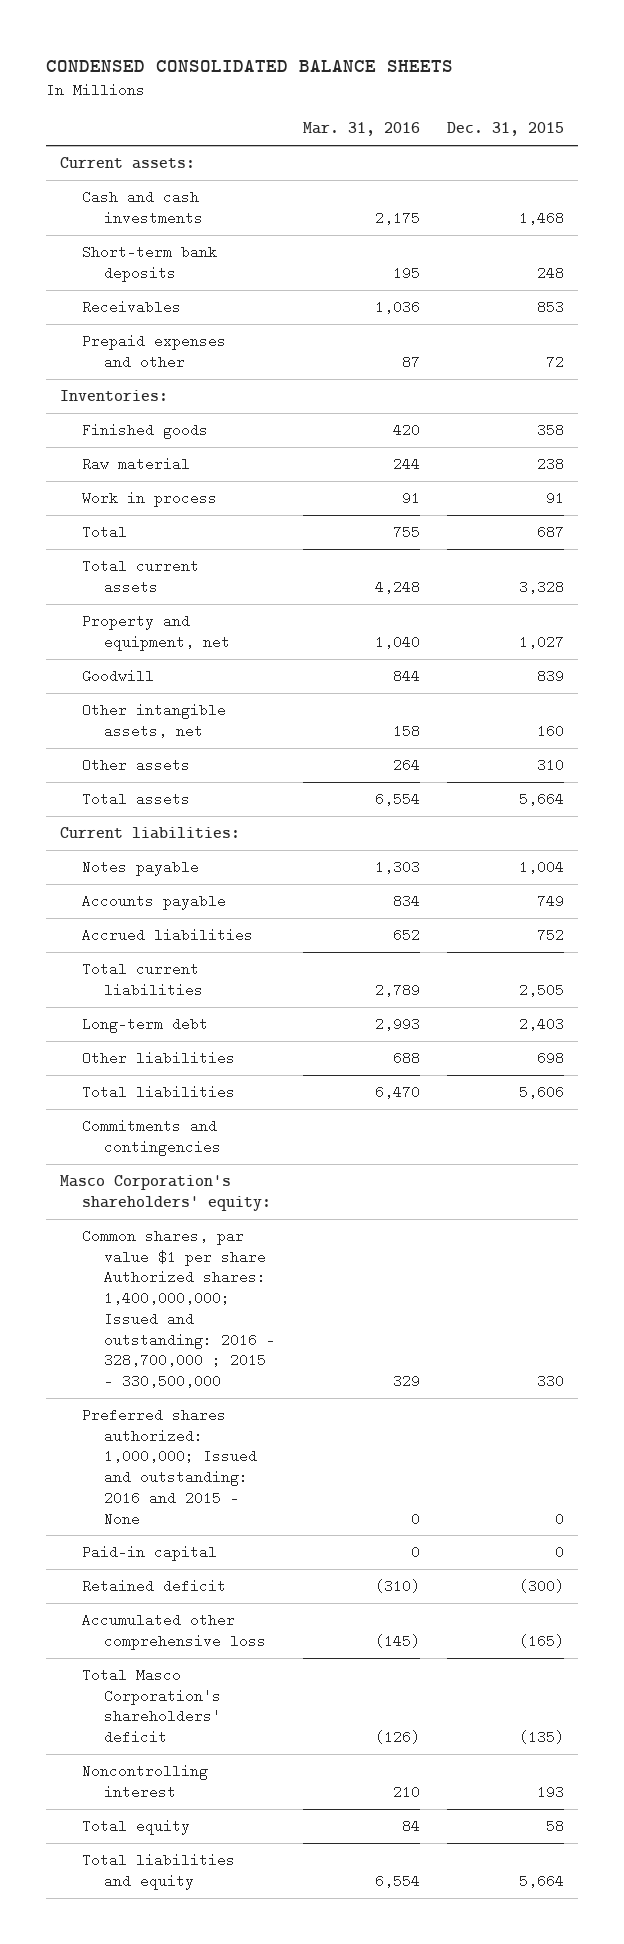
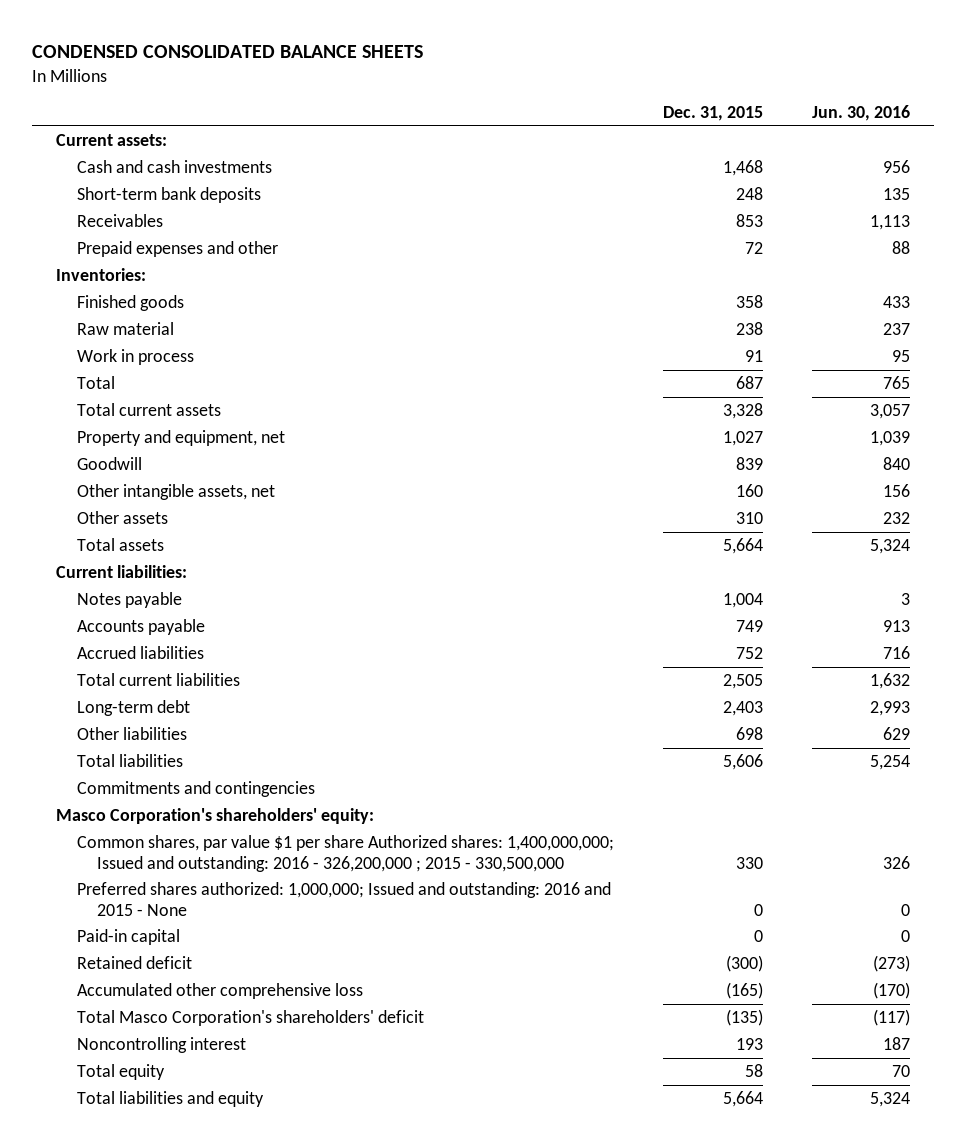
- | Mar. 31, 2016 | Dec. 31, 2015
+ | Dec. 31, 2015 | Jun. 30, 2016
- Common shares, par value $1 per share Authorized shares: 1,400,000,000; Issued and outstanding: 2016 - 328,700,000 ; 2015 - 330,500,000 | 329 | 330
+ Common shares, par value $1 per share Authorized shares: 1,400,000,000; Issued and outstanding: 2016 - 326,200,000 ; 2015 - 330,500,000 | 330 | 326

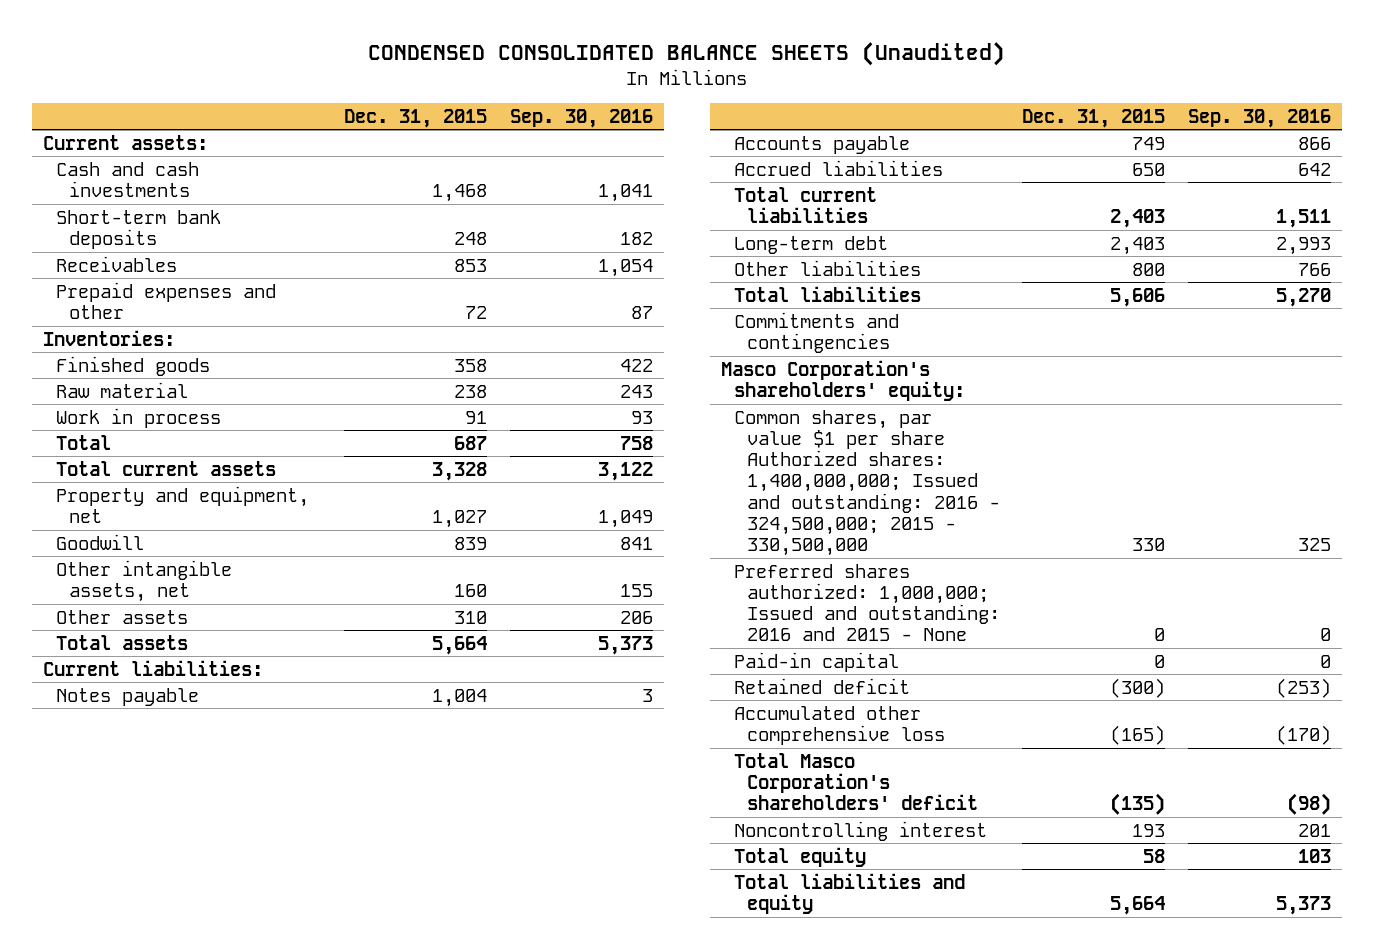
- CONDENSED CONSOLIDATED BALANCE SHEETS
+ CONDENSED CONSOLIDATED BALANCE SHEETS (Unaudited)
- | Dec. 31, 2015 | Jun. 30, 2016
+ | Dec. 31, 2015 | Sep. 30, 2016
- Accrued liabilities | 752 | 716
- Total current liabilities | 2,505 | 1,632
+ Accrued liabilities | 650 | 642
+ Total current liabilities | 2,403 | 1,511
- Other liabilities | 698 | 629
+ Other liabilities | 800 | 766
- Common shares, par value $1 per share Authorized shares: 1,400,000,000; Issued and outstanding: 2016 - 326,200,000 ; 2015 - 330,500,000 | 330 | 326
+ Common shares, par value $1 per share Authorized shares: 1,400,000,000; Issued and outstanding: 2016 - 324,500,000; 2015 - 330,500,000 | 330 | 325

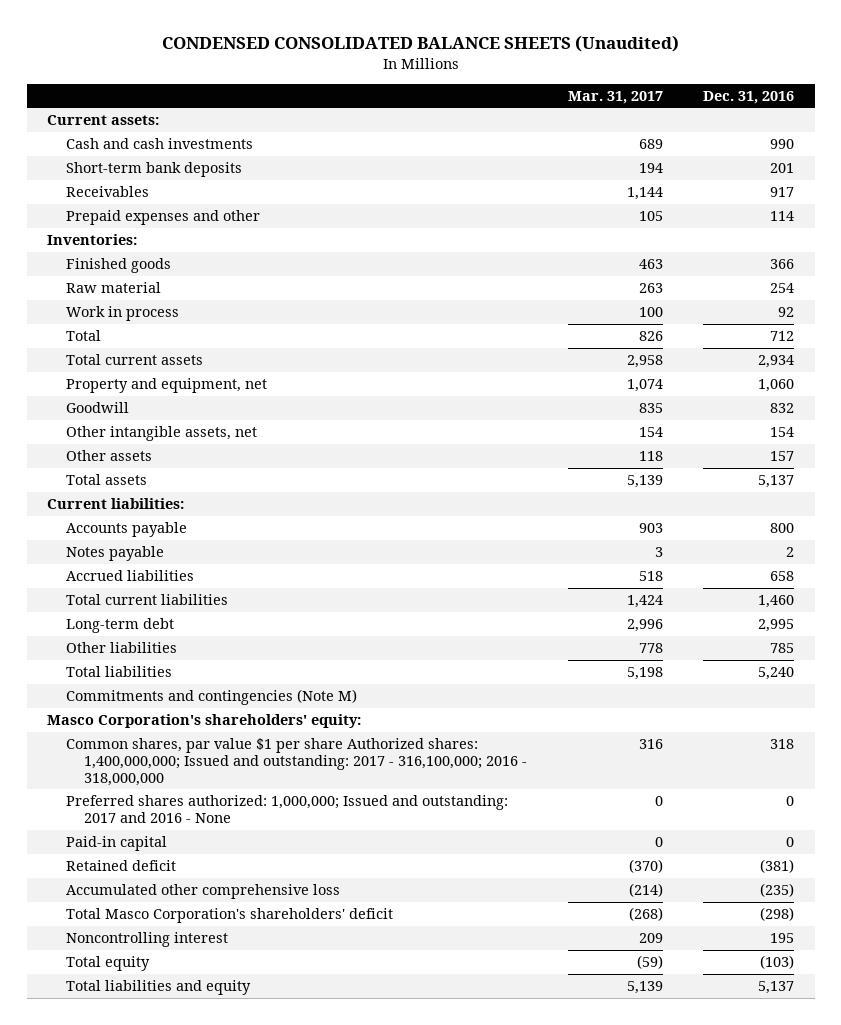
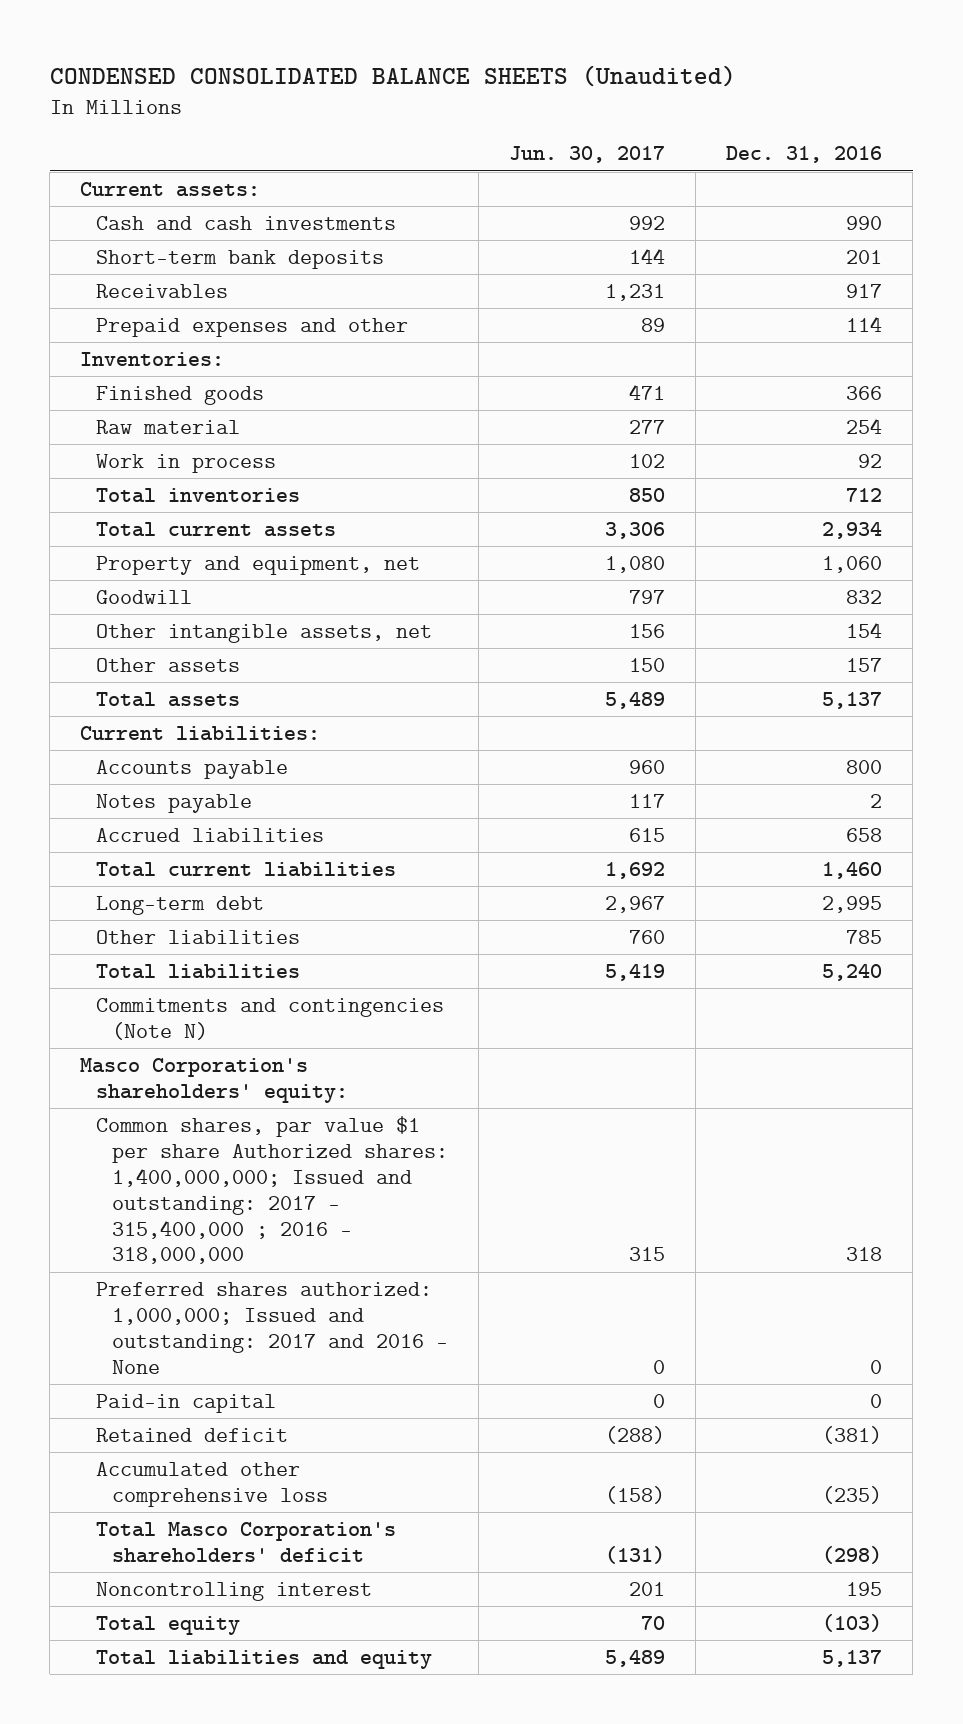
- | Mar. 31, 2017 | Dec. 31, 2016
+ | Jun. 30, 2017 | Dec. 31, 2016
- Total | 826 | 712
+ Total inventories | 850 | 712
- Commitments and contingencies (Note M)
+ Commitments and contingencies (Note N)
- Common shares, par value $1 per share Authorized shares: 1,400,000,000; Issued and outstanding: 2017 - 316,100,000; 2016 - 318,000,000 | 316 | 318
+ Common shares, par value $1 per share Authorized shares: 1,400,000,000; Issued and outstanding: 2017 - 315,400,000 ; 2016 - 318,000,000 | 315 | 318

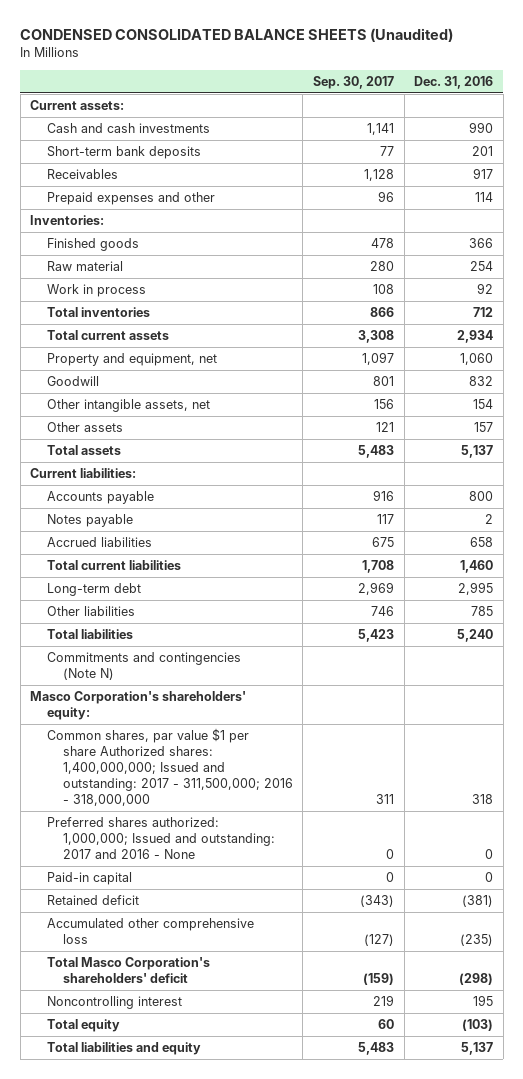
- | Jun. 30, 2017 | Dec. 31, 2016
+ | Sep. 30, 2017 | Dec. 31, 2016
- Common shares, par value $1 per share Authorized shares: 1,400,000,000; Issued and outstanding: 2017 - 315,400,000 ; 2016 - 318,000,000 | 315 | 318
+ Common shares, par value $1 per share Authorized shares: 1,400,000,000; Issued and outstanding: 2017 - 311,500,000; 2016 - 318,000,000 | 311 | 318

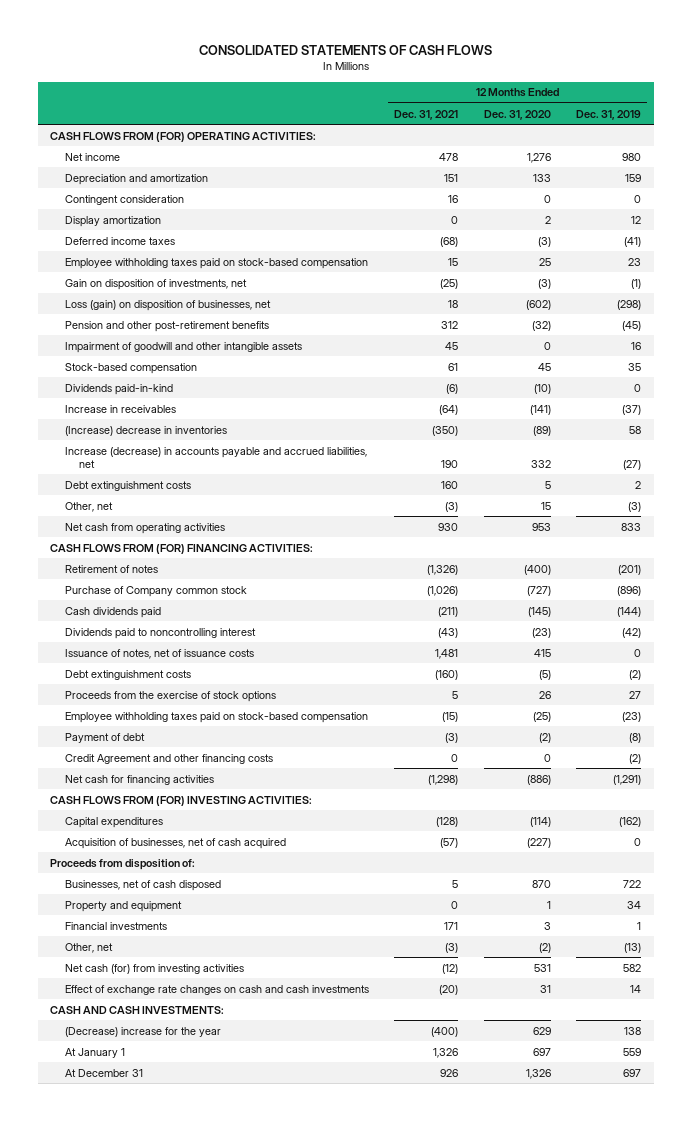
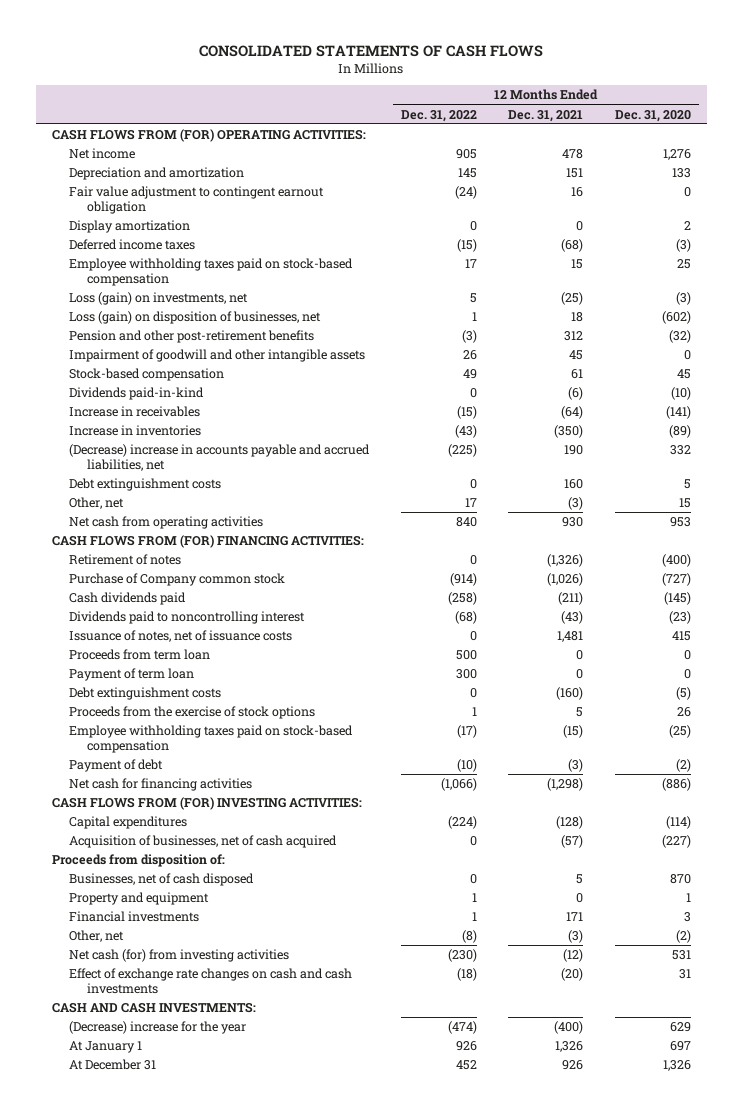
- | 12 Months Ended Dec. 31, 2021 | 12 Months Ended Dec. 31, 2020 | 12 Months Ended Dec. 31, 2019
+ | 12 Months Ended Dec. 31, 2022 | 12 Months Ended Dec. 31, 2021 | 12 Months Ended Dec. 31, 2020
- Contingent consideration | 16 | 0 | 0
+ Fair value adjustment to contingent earnout obligation | (24) | 16 | 0
- Gain on disposition of investments, net | (25) | (3) | (1)
+ Loss (gain) on investments, net | 5 | (25) | (3)
- (Increase) decrease in inventories | (350) | (89) | 58
- Increase (decrease) in accounts payable and accrued liabilities, net | 190 | 332 | (27)
+ Increase in inventories | (43) | (350) | (89)
+ (Decrease) increase in accounts payable and accrued liabilities, net | (225) | 190 | 332
+ Proceeds from term loan | 500 | 0 | 0
+ Payment of term loan | 300 | 0 | 0
- Credit Agreement and other financing costs | 0 | 0 | (2)

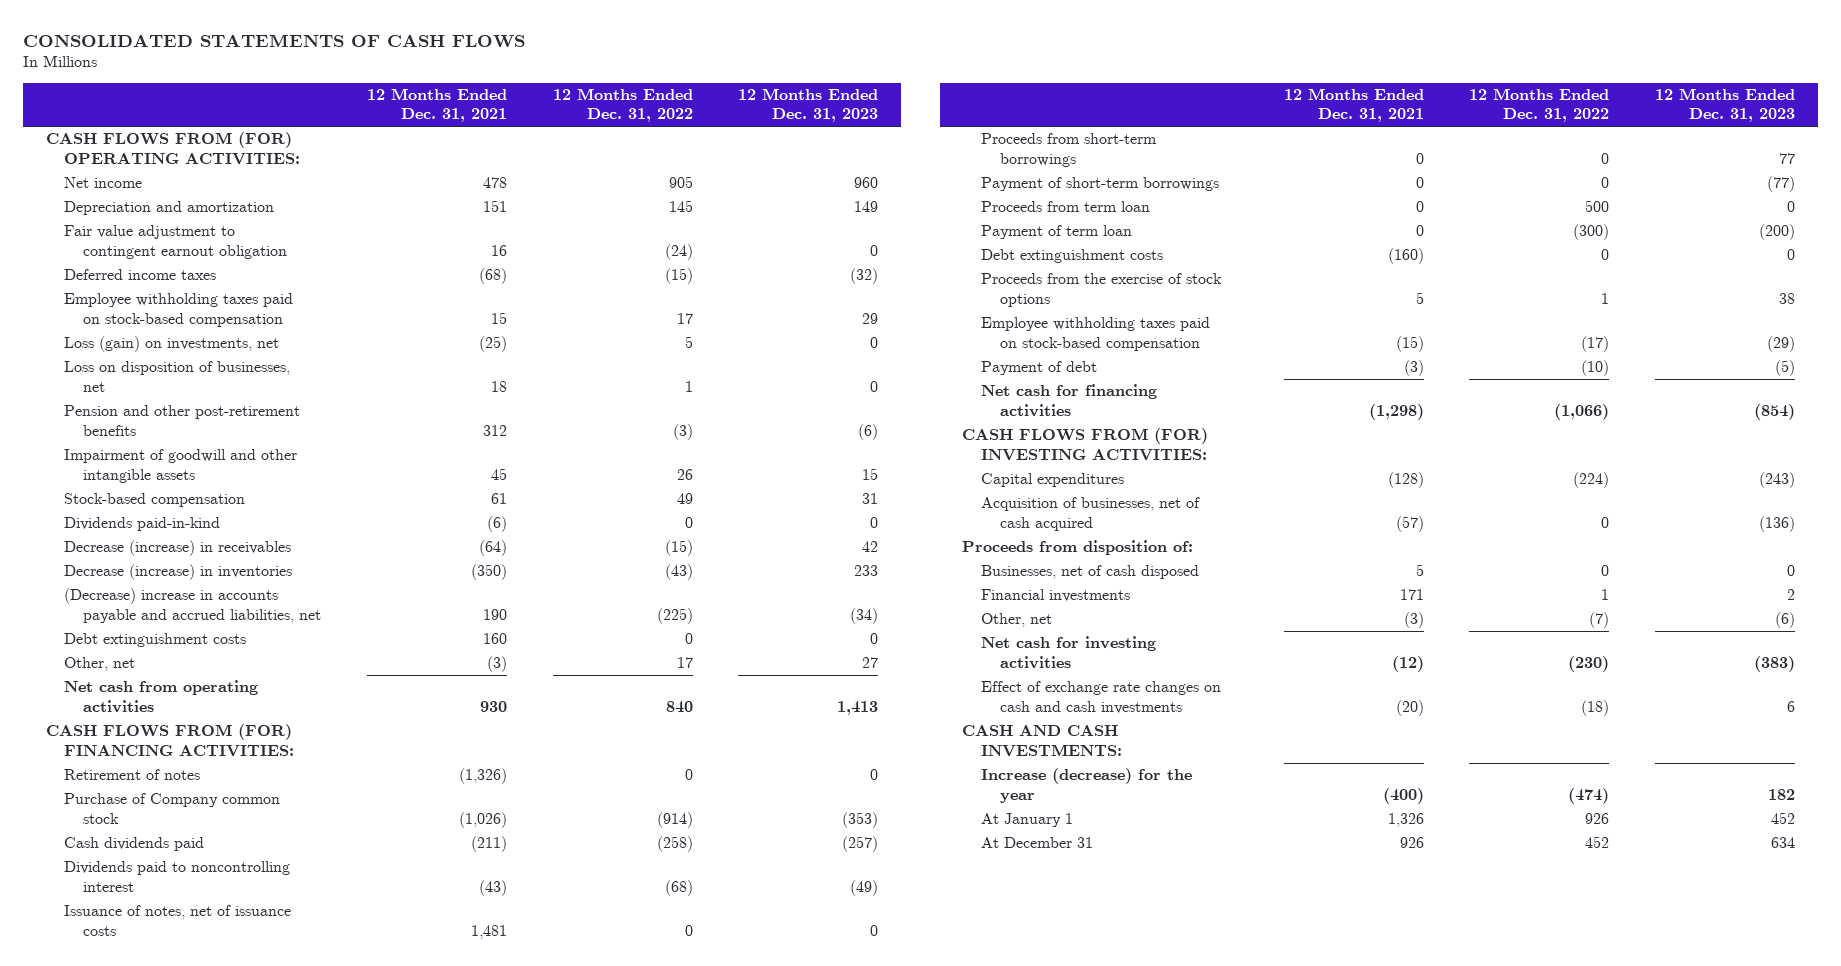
- | 12 Months Ended Dec. 31, 2022 | 12 Months Ended Dec. 31, 2021 | 12 Months Ended Dec. 31, 2020
+ | 12 Months Ended Dec. 31, 2021 | 12 Months Ended Dec. 31, 2022 | 12 Months Ended Dec. 31, 2023
- Display amortization | 0 | 0 | 2
- Loss (gain) on disposition of businesses, net | 1 | 18 | (602)
+ Loss on disposition of businesses, net | 18 | 1 | 0
- Increase in receivables | (15) | (64) | (141)
- Increase in inventories | (43) | (350) | (89)
+ Decrease (increase) in receivables | (64) | (15) | 42
+ Decrease (increase) in inventories | (350) | (43) | 233
+ Proceeds from short-term borrowings | 0 | 0 | 77
+ Payment of short-term borrowings | 0 | 0 | (77)
- Payment of term loan | 300 | 0 | 0
+ Payment of term loan | 0 | (300) | (200)
- Property and equipment | 1 | 0 | 1
- Other, net | (8) | (3) | (2)
- Net cash (for) from investing activities | (230) | (12) | 531
+ Other, net | (3) | (7) | (6)
+ Net cash for investing activities | (12) | (230) | (383)
- (Decrease) increase for the year | (474) | (400) | 629
+ Increase (decrease) for the year | (400) | (474) | 182

